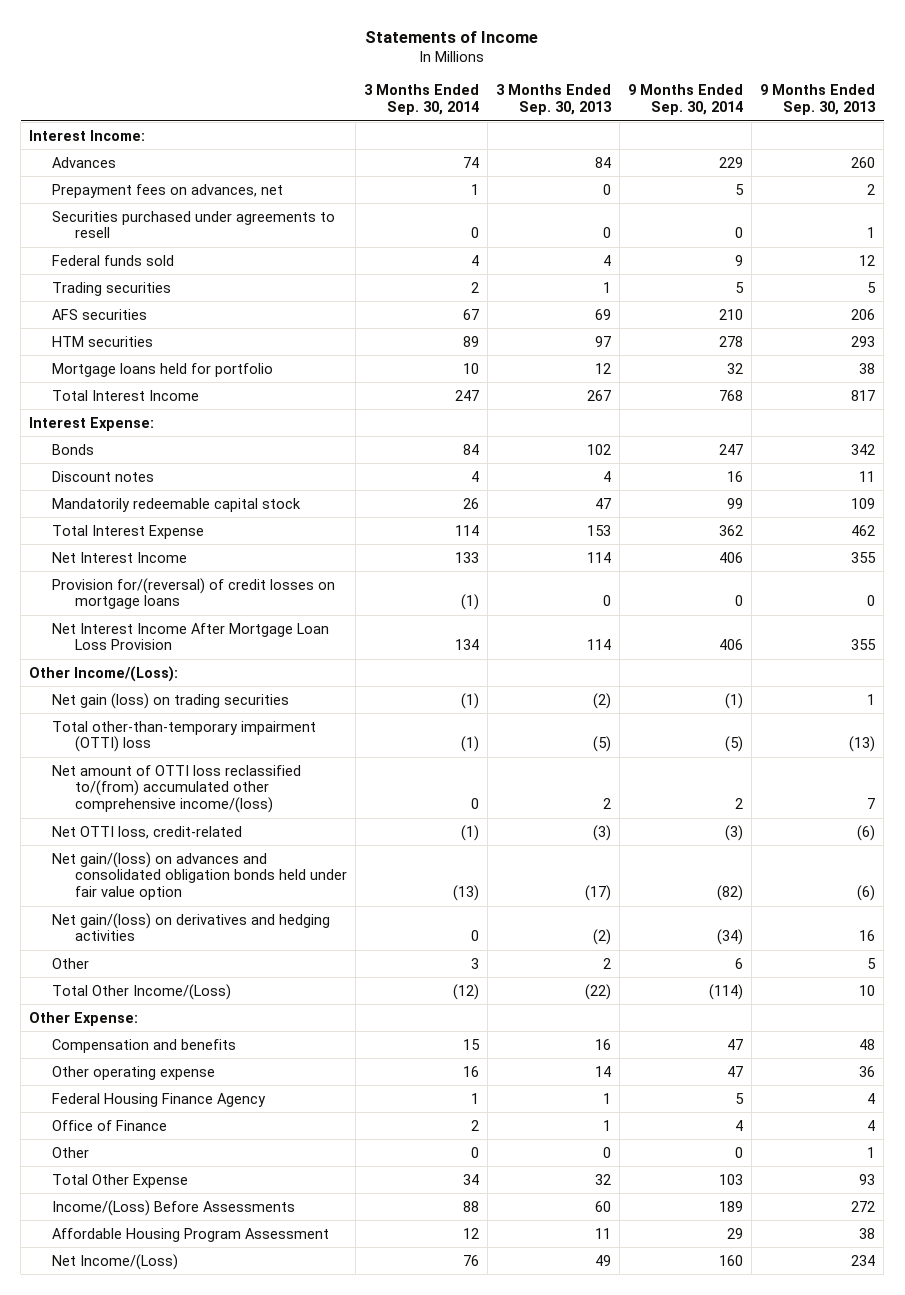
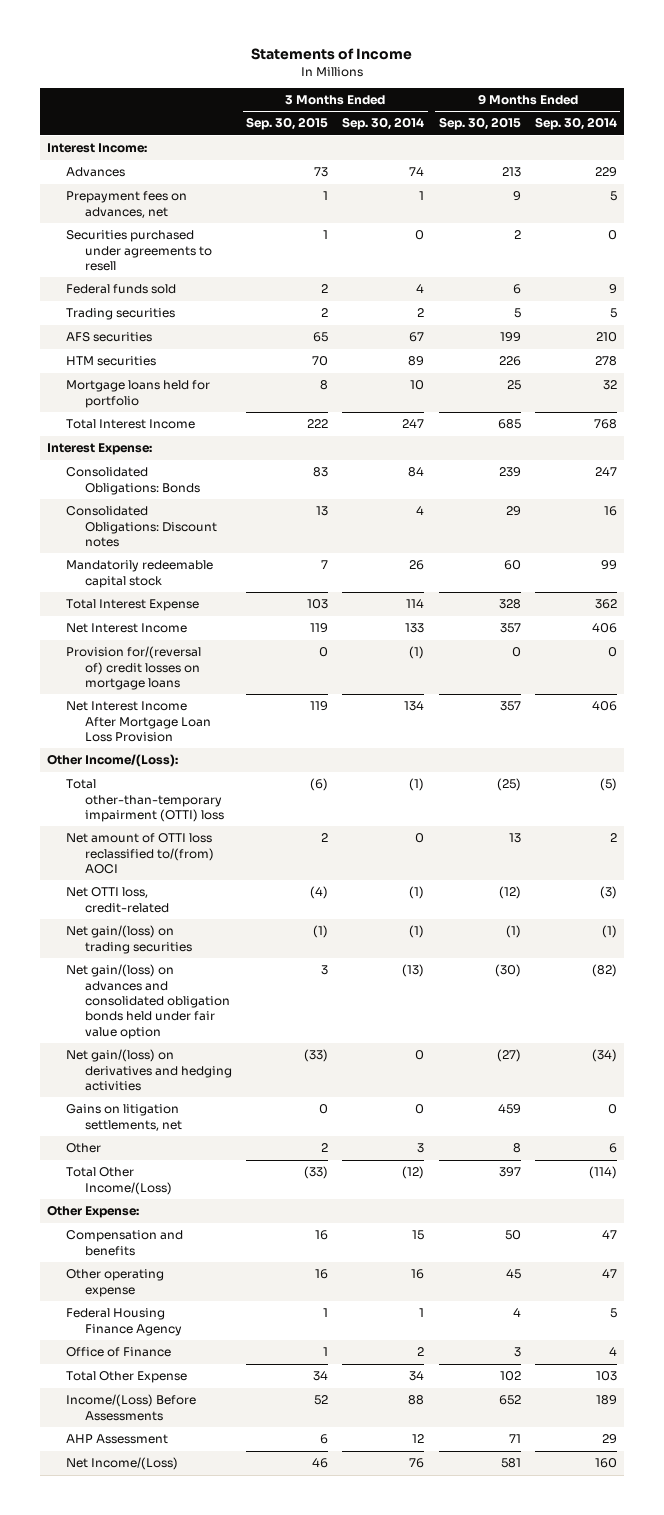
- | 3 Months Ended Sep. 30, 2014 | 3 Months Ended Sep. 30, 2013 | 9 Months Ended Sep. 30, 2014 | 9 Months Ended Sep. 30, 2013
+ | 3 Months Ended Sep. 30, 2015 | 3 Months Ended Sep. 30, 2014 | 9 Months Ended Sep. 30, 2015 | 9 Months Ended Sep. 30, 2014
- Bonds | 84 | 102 | 247 | 342
- Discount notes | 4 | 4 | 16 | 11
+ Consolidated Obligations: Bonds | 83 | 84 | 239 | 247
+ Consolidated Obligations: Discount notes | 13 | 4 | 29 | 16
- Provision for/(reversal) of credit losses on mortgage loans | (1) | 0 | 0 | 0
+ Provision for/(reversal of) credit losses on mortgage loans | 0 | (1) | 0 | 0
- Net gain (loss) on trading securities | (1) | (2) | (1) | 1
- Net amount of OTTI loss reclassified to/(from) accumulated other comprehensive income/(loss) | 0 | 2 | 2 | 7
+ Net amount of OTTI loss reclassified to/(from) AOCI | 2 | 0 | 13 | 2
+ Net gain/(loss) on trading securities | (1) | (1) | (1) | (1)
+ Gains on litigation settlements, net | 0 | 0 | 459 | 0
- Other | 0 | 0 | 0 | 1
- Affordable Housing Program Assessment | 12 | 11 | 29 | 38
+ AHP Assessment | 6 | 12 | 71 | 29

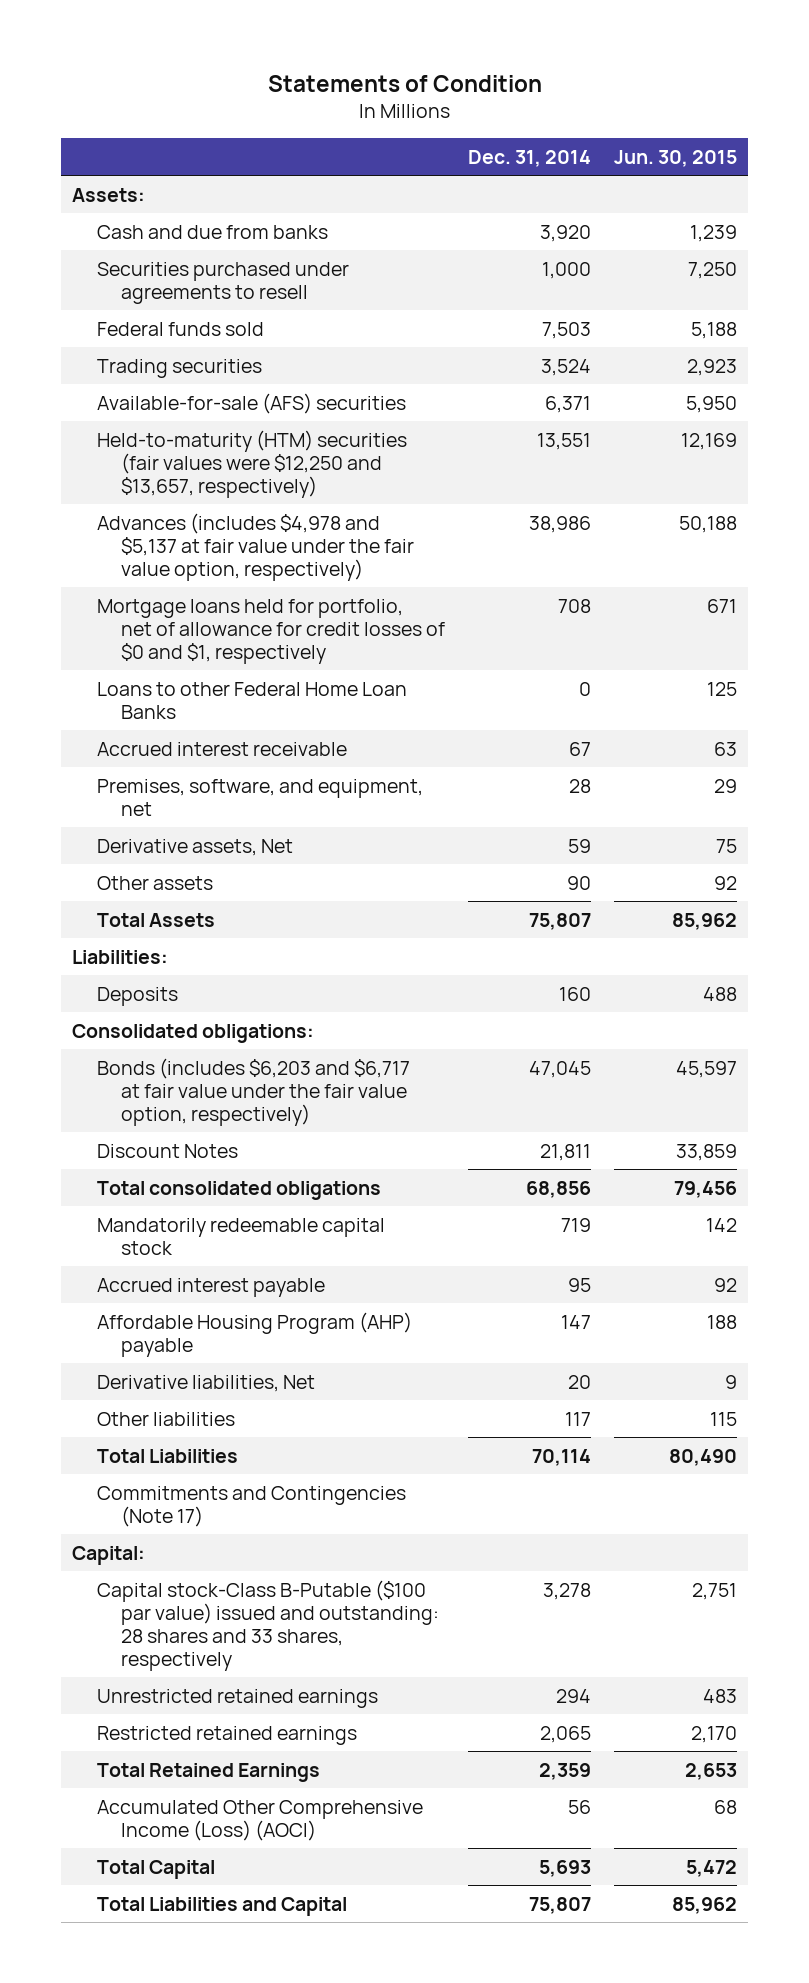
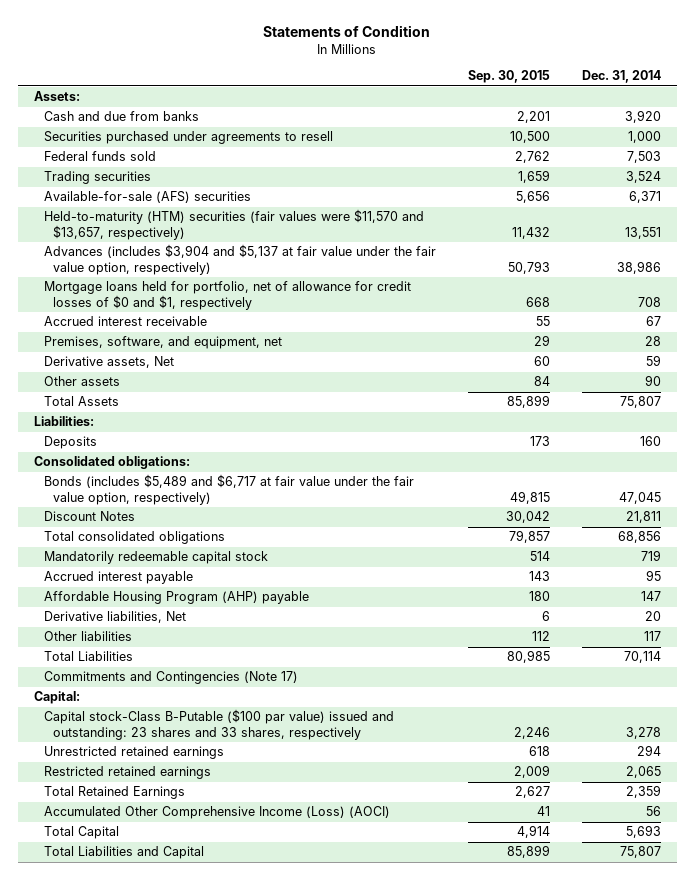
- | Dec. 31, 2014 | Jun. 30, 2015
+ | Sep. 30, 2015 | Dec. 31, 2014
- Held-to-maturity (HTM) securities (fair values were $12,250 and $13,657, respectively) | 13,551 | 12,169
- Advances (includes $4,978 and $5,137 at fair value under the fair value option, respectively) | 38,986 | 50,188
+ Held-to-maturity (HTM) securities (fair values were $11,570 and $13,657, respectively) | 11,432 | 13,551
+ Advances (includes $3,904 and $5,137 at fair value under the fair value option, respectively) | 50,793 | 38,986
- Loans to other Federal Home Loan Banks | 0 | 125
- Bonds (includes $6,203 and $6,717 at fair value under the fair value option, respectively) | 47,045 | 45,597
+ Bonds (includes $5,489 and $6,717 at fair value under the fair value option, respectively) | 49,815 | 47,045
- Capital stock-Class B-Putable ($100 par value) issued and outstanding: 28 shares and 33 shares, respectively | 3,278 | 2,751
+ Capital stock-Class B-Putable ($100 par value) issued and outstanding: 23 shares and 33 shares, respectively | 2,246 | 3,278

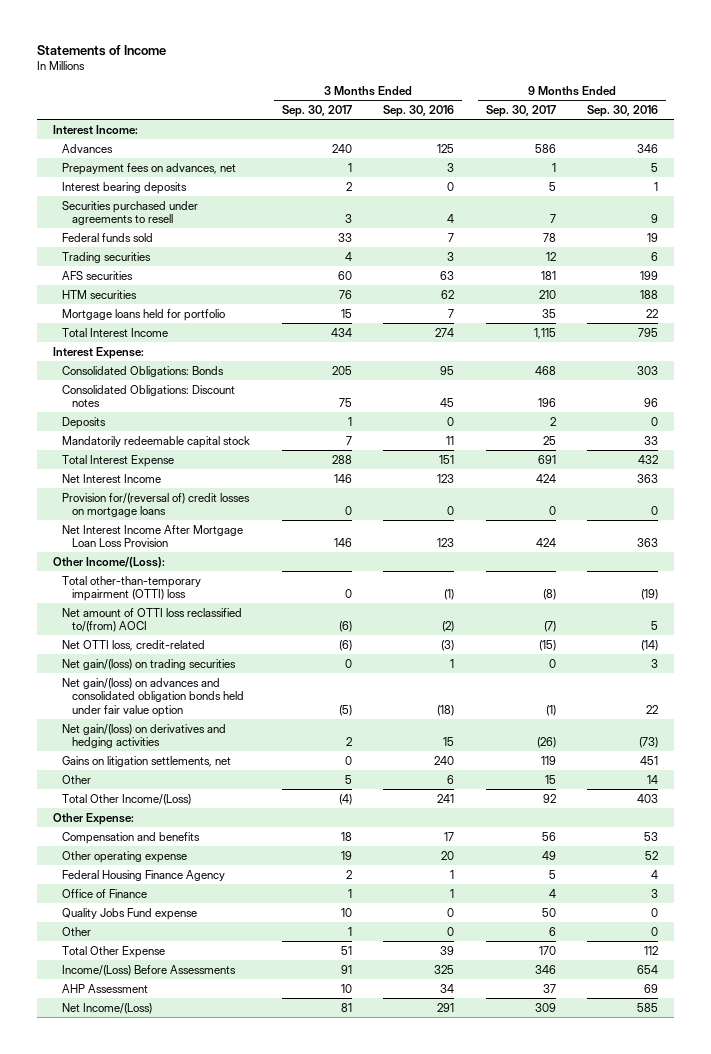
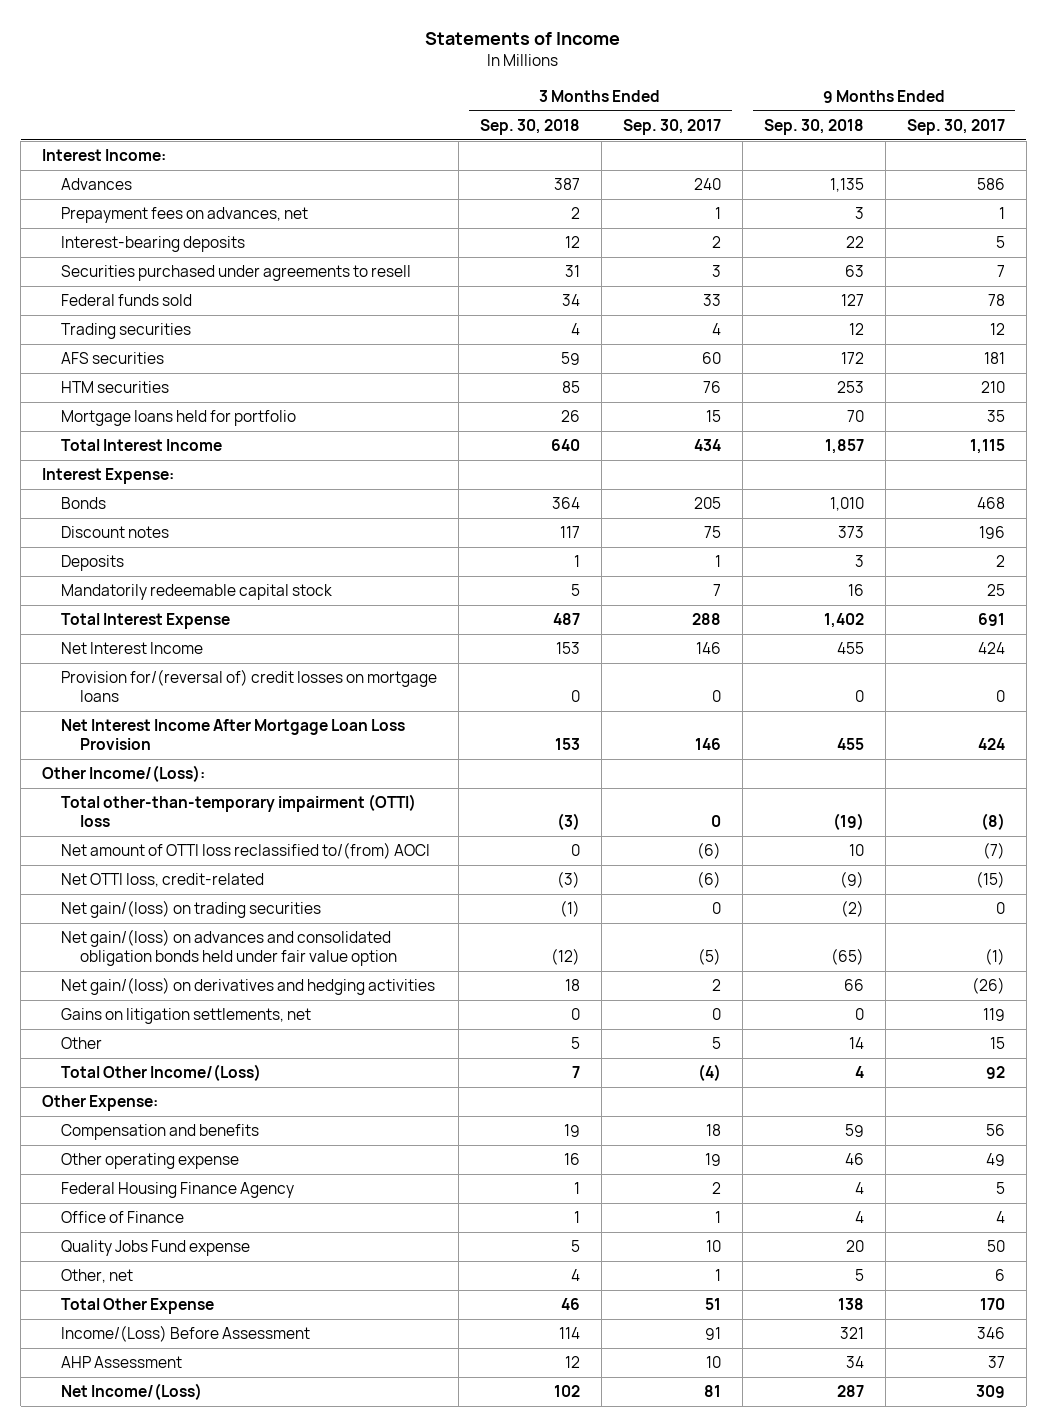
- | 3 Months Ended Sep. 30, 2017 | 3 Months Ended Sep. 30, 2016 | 9 Months Ended Sep. 30, 2017 | 9 Months Ended Sep. 30, 2016
+ | 3 Months Ended Sep. 30, 2018 | 3 Months Ended Sep. 30, 2017 | 9 Months Ended Sep. 30, 2018 | 9 Months Ended Sep. 30, 2017
- Interest bearing deposits | 2 | 0 | 5 | 1
+ Interest-bearing deposits | 12 | 2 | 22 | 5
- Consolidated Obligations: Bonds | 205 | 95 | 468 | 303
- Consolidated Obligations: Discount notes | 75 | 45 | 196 | 96
+ Bonds | 364 | 205 | 1,010 | 468
+ Discount notes | 117 | 75 | 373 | 196
- Other | 1 | 0 | 6 | 0
+ Other, net | 4 | 1 | 5 | 6
- Income/(Loss) Before Assessments | 91 | 325 | 346 | 654
+ Income/(Loss) Before Assessment | 114 | 91 | 321 | 346

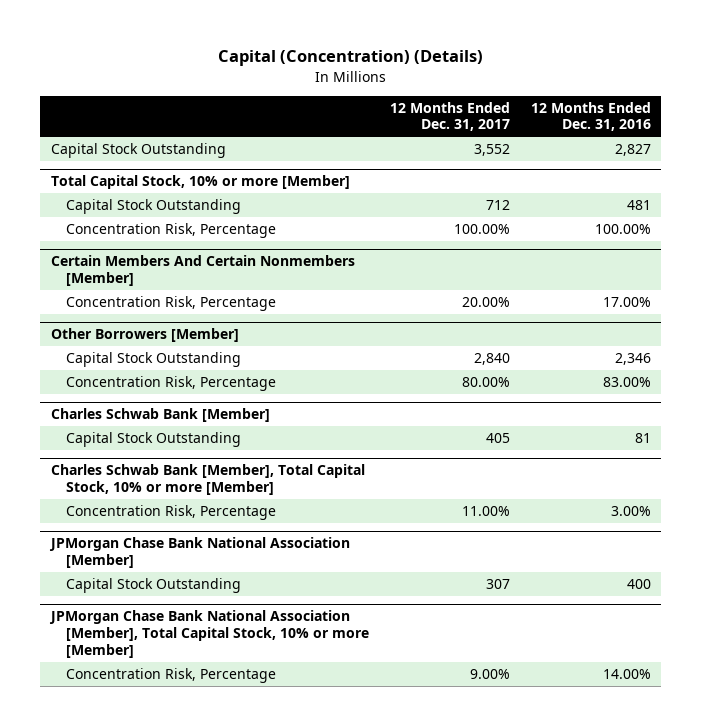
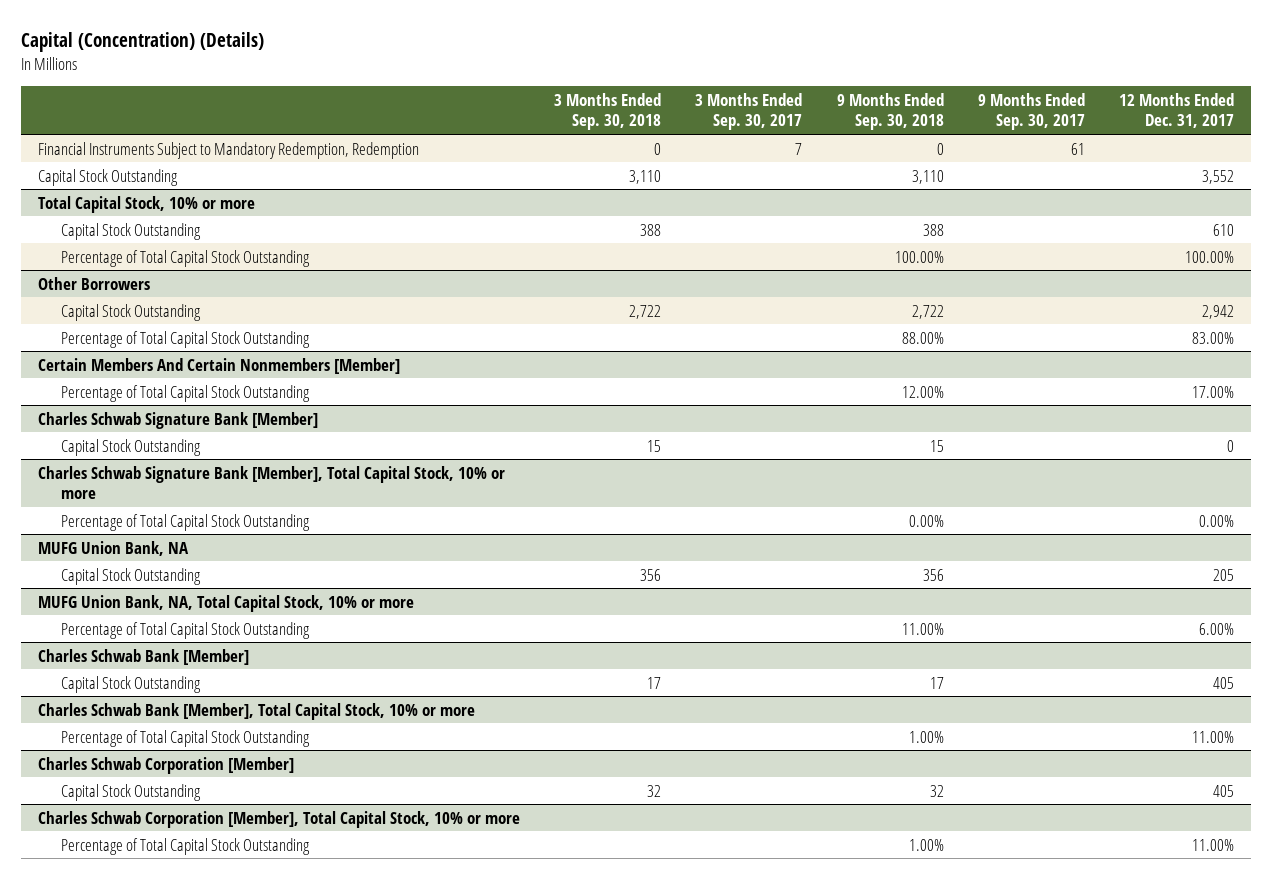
- | 12 Months Ended Dec. 31, 2017 | 12 Months Ended Dec. 31, 2016
+ | 3 Months Ended Sep. 30, 2018 | 3 Months Ended Sep. 30, 2017 | 9 Months Ended Sep. 30, 2018 | 9 Months Ended Sep. 30, 2017 | 12 Months Ended Dec. 31, 2017
+ Financial Instruments Subject to Mandatory Redemption, Redemption | 0 | 7 | 0 | 61 |
- Total Capital Stock, 10% or more [Member]
- Capital Stock Outstanding | 712 | 481
- Concentration Risk, Percentage | 100.00% | 100.00%
+ Total Capital Stock, 10% or more
+ Capital Stock Outstanding | 388 | | 388 | | 610
+ Percentage of Total Capital Stock Outstanding | | | 100.00% | | 100.00%
+ Other Borrowers
+ Capital Stock Outstanding | 2,722 | | 2,722 | | 2,942
+ Percentage of Total Capital Stock Outstanding | | | 88.00% | | 83.00%
@ Certain Members And Certain Nonmembers [Member]
- Concentration Risk, Percentage | 20.00% | 17.00%
- Other Borrowers [Member]
- Capital Stock Outstanding | 2,840 | 2,346
- Concentration Risk, Percentage | 80.00% | 83.00%
@ Certain Members And Certain Nonmembers [Member]
+ Percentage of Total Capital Stock Outstanding | | | 12.00% | | 17.00%
+ Charles Schwab Signature Bank [Member]
+ Capital Stock Outstanding | 15 | | 15 | | 0
+ Charles Schwab Signature Bank [Member], Total Capital Stock, 10% or more
+ Percentage of Total Capital Stock Outstanding | | | 0.00% | | 0.00%
+ MUFG Union Bank, NA
+ Capital Stock Outstanding | 356 | | 356 | | 205
+ MUFG Union Bank, NA, Total Capital Stock, 10% or more
+ Percentage of Total Capital Stock Outstanding | | | 11.00% | | 6.00%
- Charles Schwab Bank [Member], Total Capital Stock, 10% or more [Member]
- Concentration Risk, Percentage | 11.00% | 3.00%
- JPMorgan Chase Bank National Association [Member]
- Capital Stock Outstanding | 307 | 400
- JPMorgan Chase Bank National Association [Member], Total Capital Stock, 10% or more [Member]
- Concentration Risk, Percentage | 9.00% | 14.00%
+ Charles Schwab Bank [Member], Total Capital Stock, 10% or more
+ Percentage of Total Capital Stock Outstanding | | | 1.00% | | 11.00%
+ Charles Schwab Corporation [Member]
+ Capital Stock Outstanding | 32 | | 32 | | 405
+ Charles Schwab Corporation [Member], Total Capital Stock, 10% or more
+ Percentage of Total Capital Stock Outstanding | | | 1.00% | | 11.00%

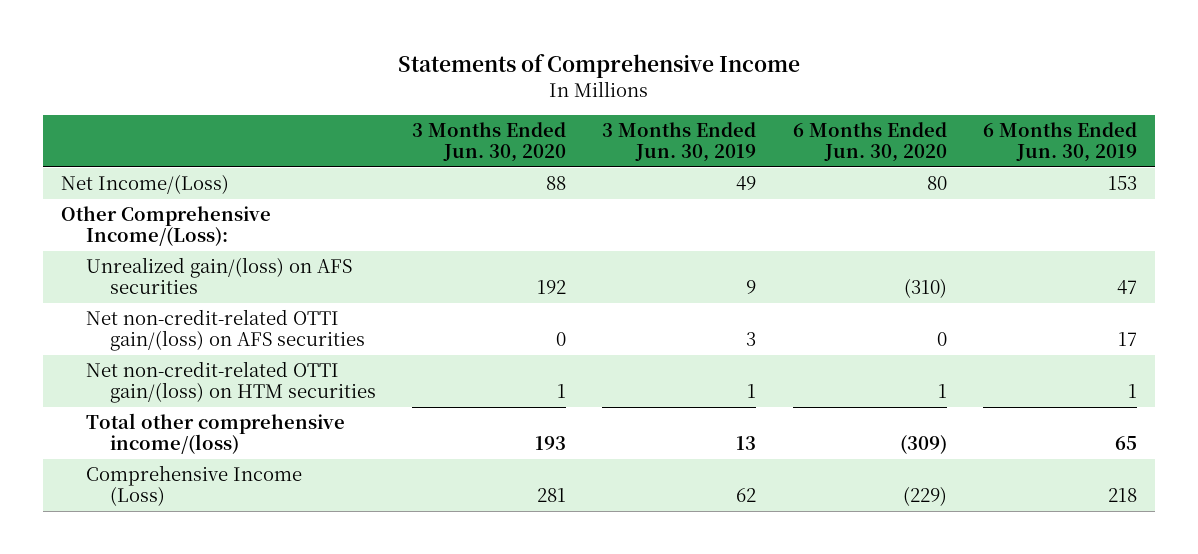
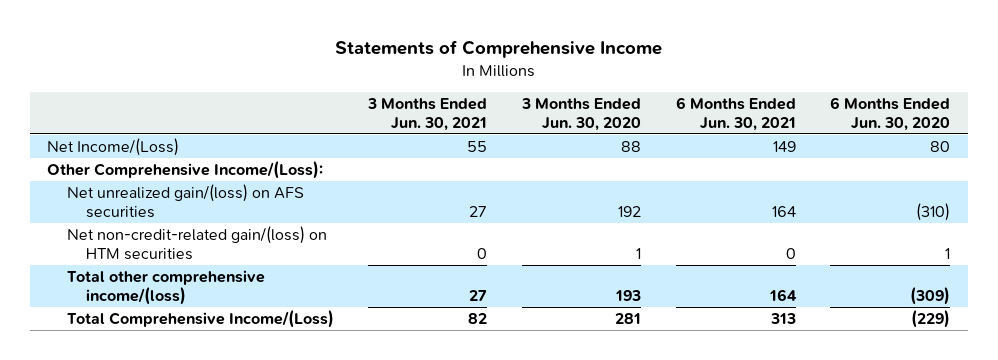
- | 3 Months Ended Jun. 30, 2020 | 3 Months Ended Jun. 30, 2019 | 6 Months Ended Jun. 30, 2020 | 6 Months Ended Jun. 30, 2019
+ | 3 Months Ended Jun. 30, 2021 | 3 Months Ended Jun. 30, 2020 | 6 Months Ended Jun. 30, 2021 | 6 Months Ended Jun. 30, 2020
- Unrealized gain/(loss) on AFS securities | 192 | 9 | (310) | 47
- Net non-credit-related OTTI gain/(loss) on AFS securities | 0 | 3 | 0 | 17
- Net non-credit-related OTTI gain/(loss) on HTM securities | 1 | 1 | 1 | 1
+ Net unrealized gain/(loss) on AFS securities | 27 | 192 | 164 | (310)
+ Net non-credit-related gain/(loss) on HTM securities | 0 | 1 | 0 | 1
- Comprehensive Income (Loss) | 281 | 62 | (229) | 218
+ Total Comprehensive Income/(Loss) | 82 | 281 | 313 | (229)

